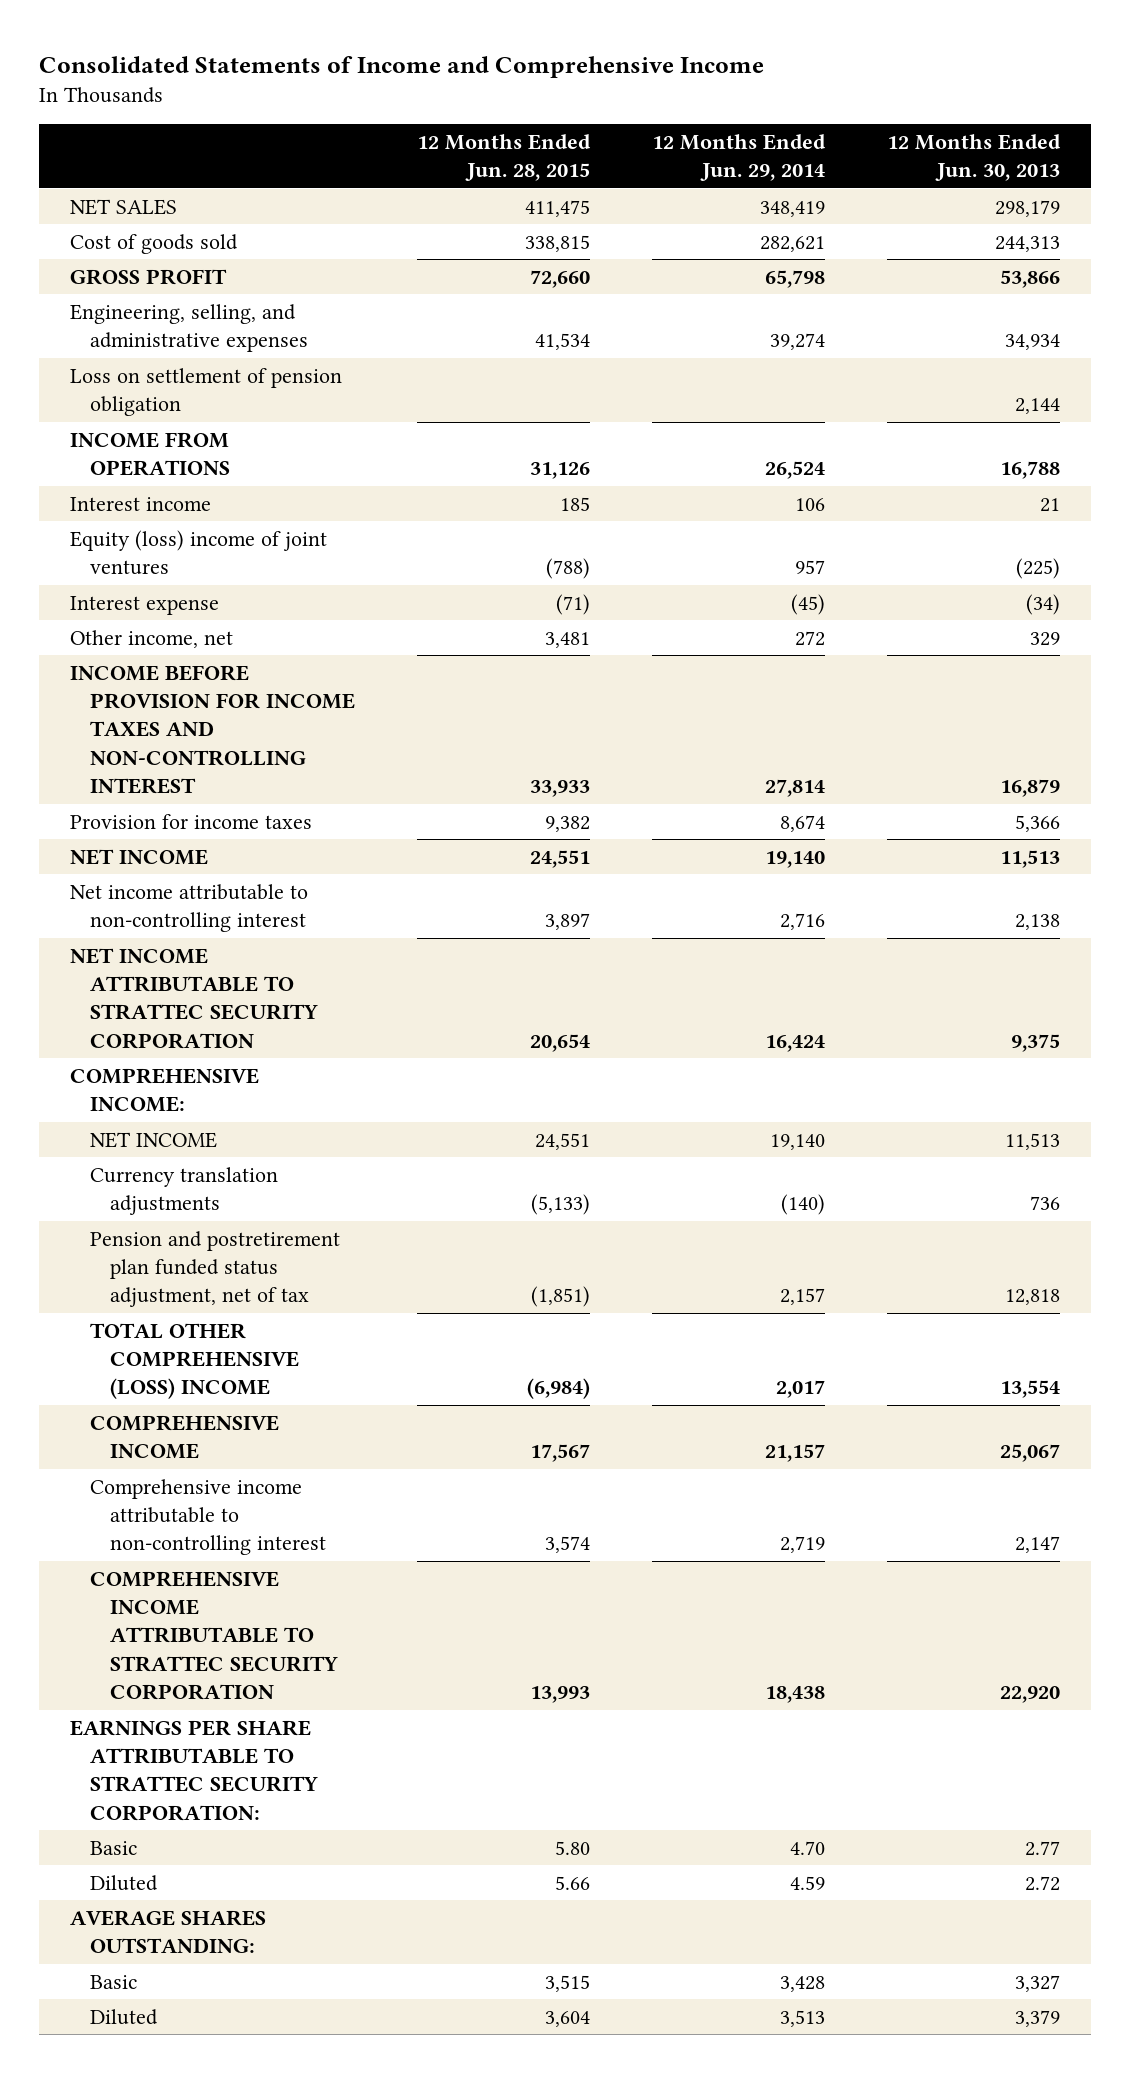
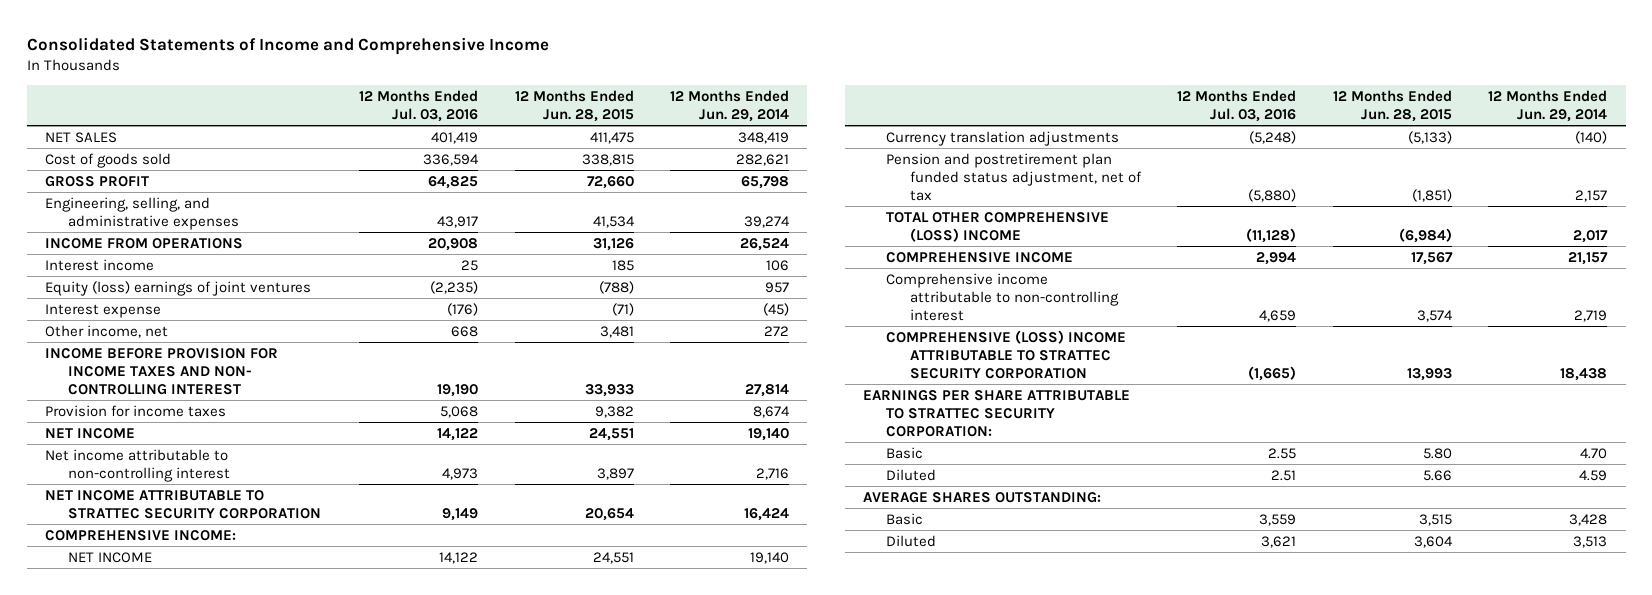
- | 12 Months Ended Jun. 28, 2015 | 12 Months Ended Jun. 29, 2014 | 12 Months Ended Jun. 30, 2013
+ | 12 Months Ended Jul. 03, 2016 | 12 Months Ended Jun. 28, 2015 | 12 Months Ended Jun. 29, 2014
- Loss on settlement of pension obligation | | | 2,144
- Equity (loss) income of joint ventures | (788) | 957 | (225)
+ Equity (loss) earnings of joint ventures | (2,235) | (788) | 957
- INCOME BEFORE PROVISION FOR INCOME TAXES AND NON-CONTROLLING INTEREST | 33,933 | 27,814 | 16,879
+ INCOME BEFORE PROVISION FOR INCOME TAXES AND NON- CONTROLLING INTEREST | 19,190 | 33,933 | 27,814
- COMPREHENSIVE INCOME ATTRIBUTABLE TO STRATTEC SECURITY CORPORATION | 13,993 | 18,438 | 22,920
+ COMPREHENSIVE (LOSS) INCOME ATTRIBUTABLE TO STRATTEC SECURITY CORPORATION | (1,665) | 13,993 | 18,438

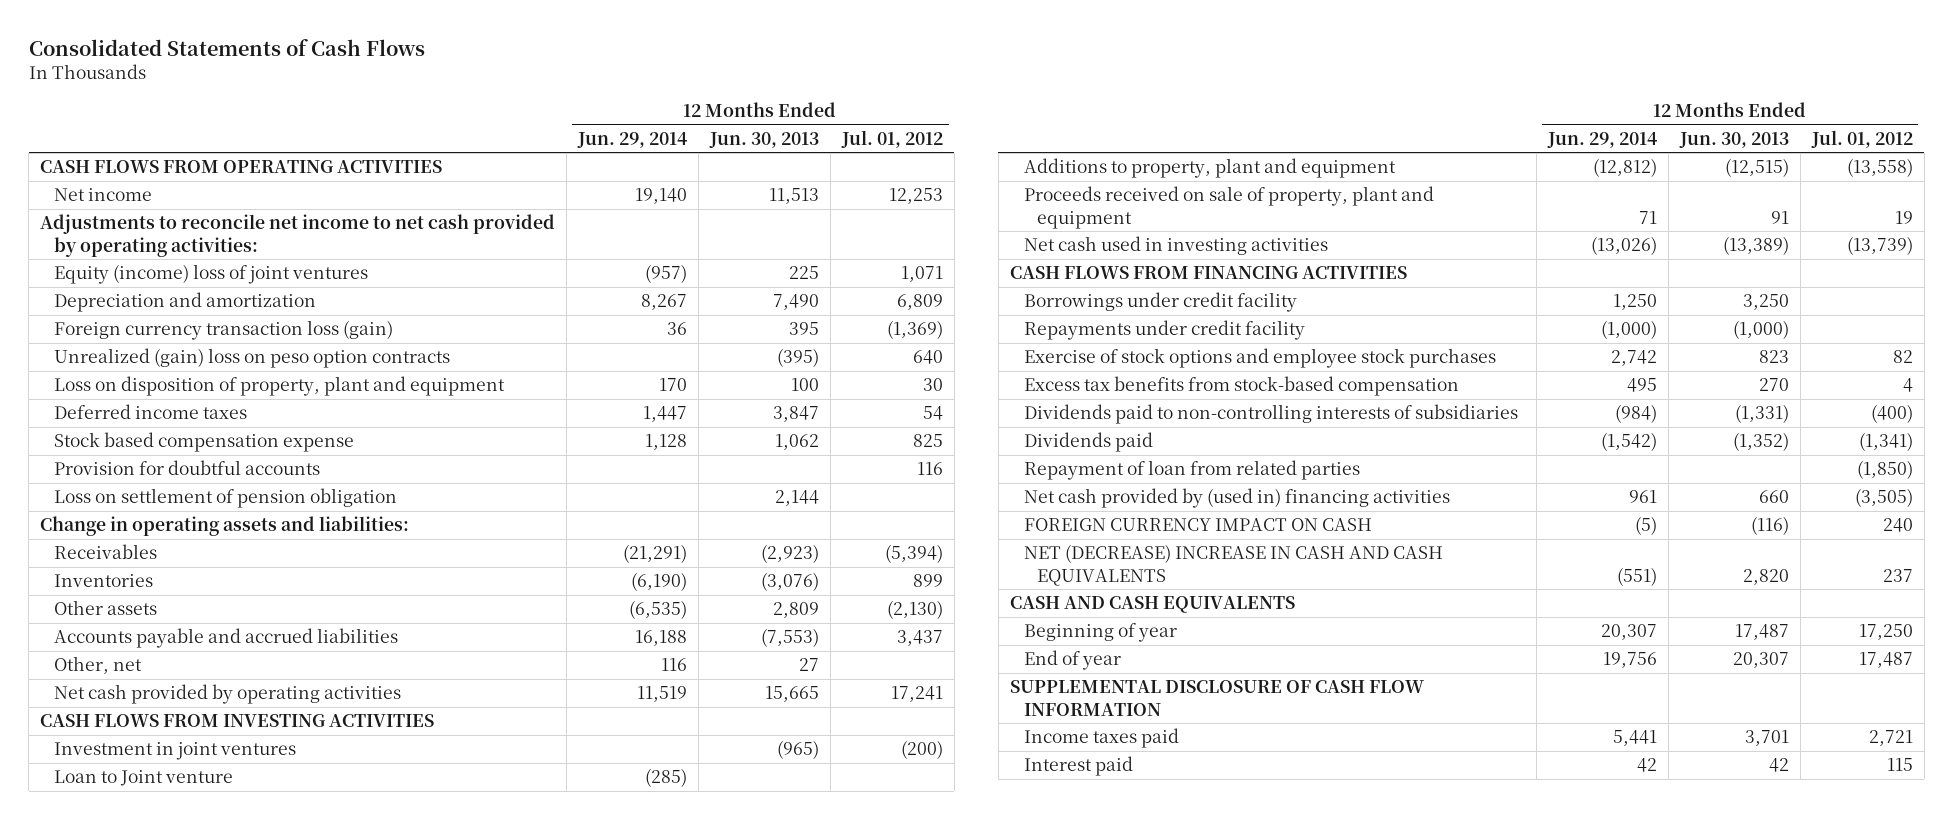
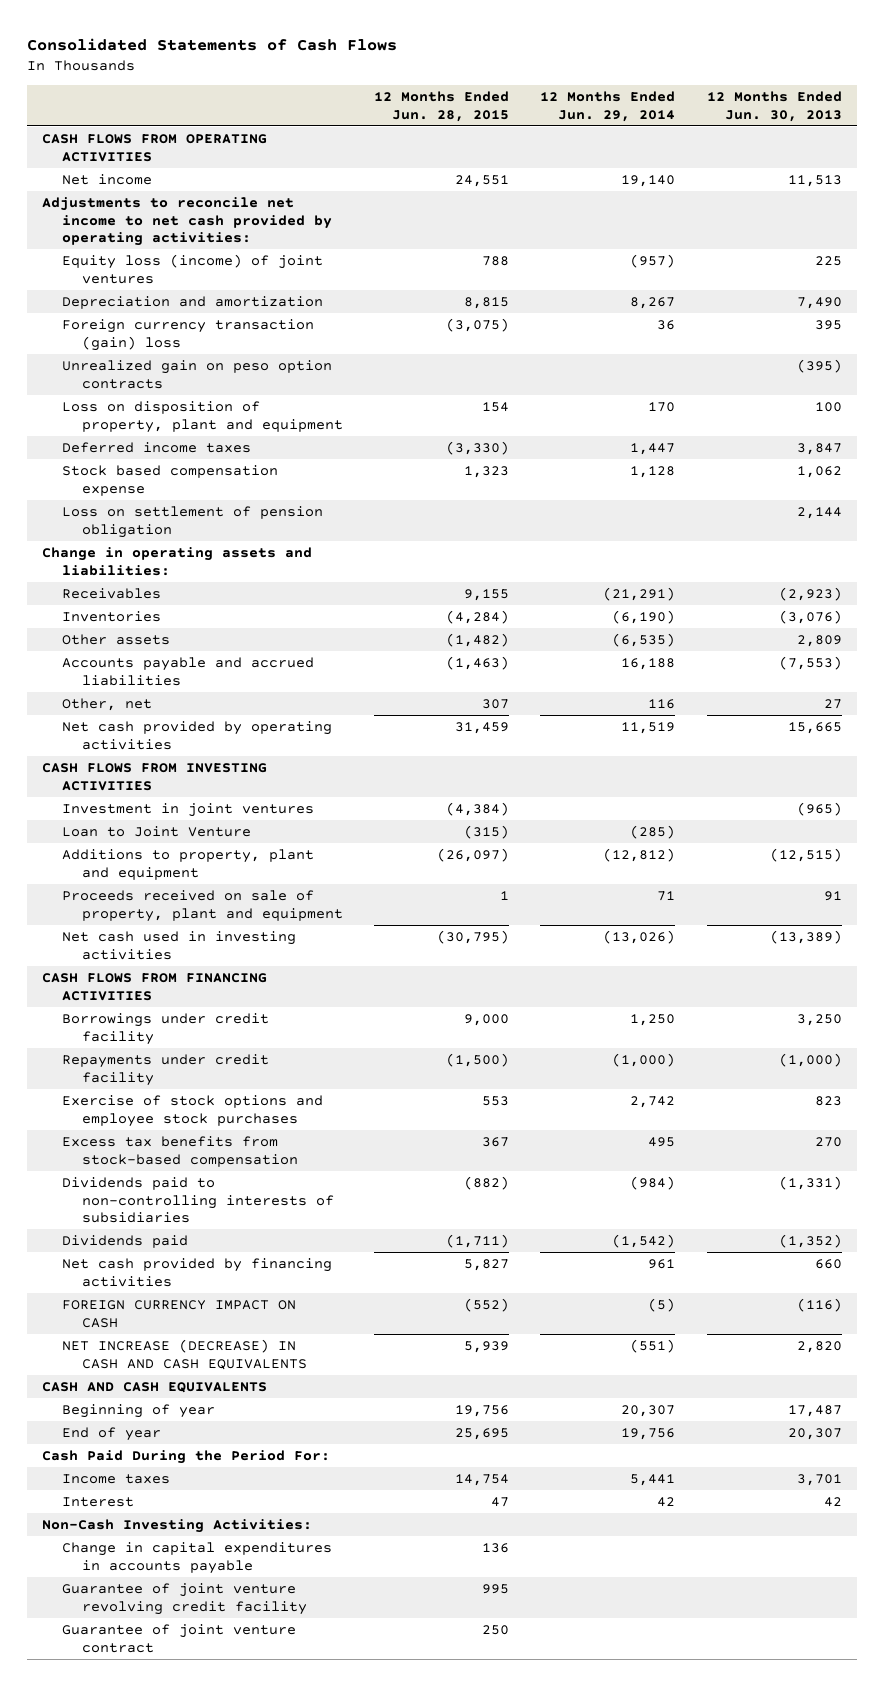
- | 12 Months Ended Jun. 29, 2014 | 12 Months Ended Jun. 30, 2013 | 12 Months Ended Jul. 01, 2012
+ | 12 Months Ended Jun. 28, 2015 | 12 Months Ended Jun. 29, 2014 | 12 Months Ended Jun. 30, 2013
- Equity (income) loss of joint ventures | (957) | 225 | 1,071
+ Equity loss (income) of joint ventures | 788 | (957) | 225
- Foreign currency transaction loss (gain) | 36 | 395 | (1,369)
- Unrealized (gain) loss on peso option contracts | | (395) | 640
+ Foreign currency transaction (gain) loss | (3,075) | 36 | 395
+ Unrealized gain on peso option contracts | | | (395)
- Provision for doubtful accounts | | | 116
- Loan to Joint venture | (285) | |
+ Loan to Joint Venture | (315) | (285) |
- Repayment of loan from related parties | | | (1,850)
- Net cash provided by (used in) financing activities | 961 | 660 | (3,505)
+ Net cash provided by financing activities | 5,827 | 961 | 660
- NET (DECREASE) INCREASE IN CASH AND CASH EQUIVALENTS | (551) | 2,820 | 237
+ NET INCREASE (DECREASE) IN CASH AND CASH EQUIVALENTS | 5,939 | (551) | 2,820
- SUPPLEMENTAL DISCLOSURE OF CASH FLOW INFORMATION
- Income taxes paid | 5,441 | 3,701 | 2,721
- Interest paid | 42 | 42 | 115
+ Cash Paid During the Period For:
+ Income taxes | 14,754 | 5,441 | 3,701
+ Interest | 47 | 42 | 42
+ Non-Cash Investing Activities:
+ Change in capital expenditures in accounts payable | 136 | |
+ Guarantee of joint venture revolving credit facility | 995 | |
+ Guarantee of joint venture contract | 250 | |

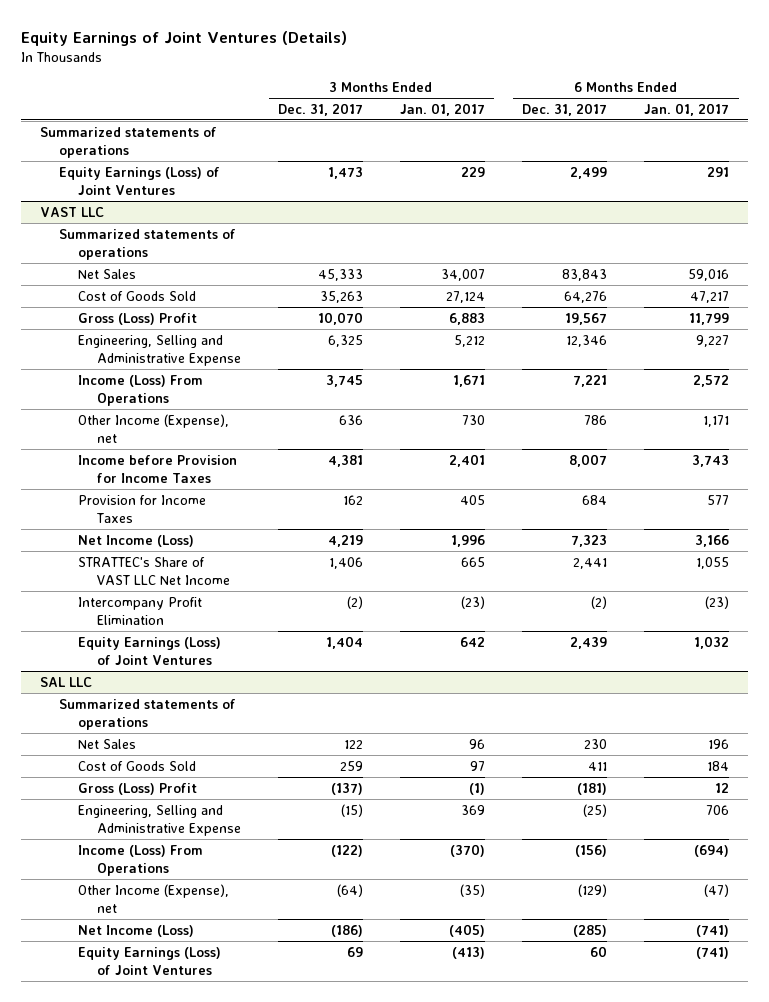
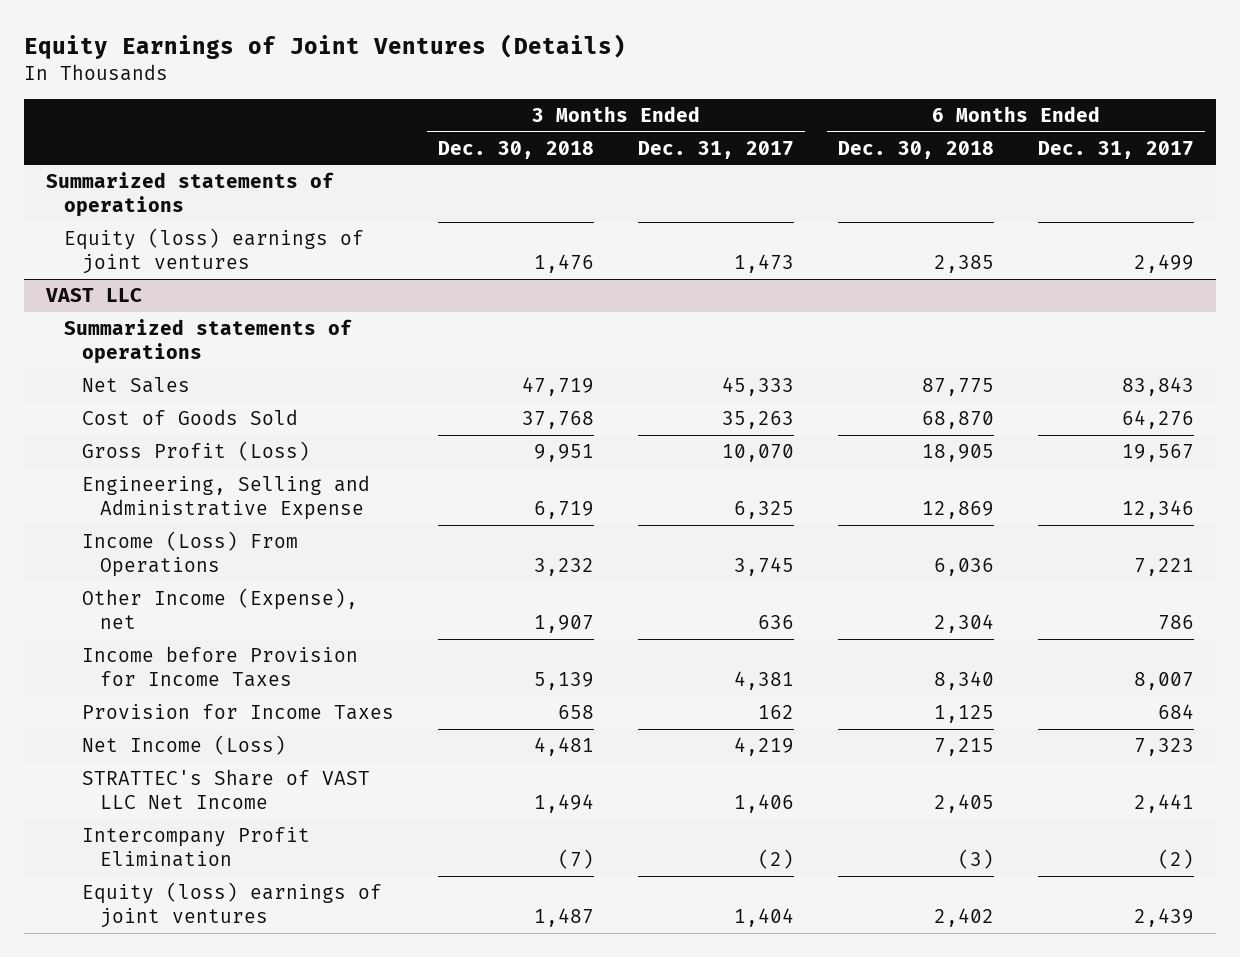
- | 3 Months Ended Dec. 31, 2017 | 3 Months Ended Jan. 01, 2017 | 6 Months Ended Dec. 31, 2017 | 6 Months Ended Jan. 01, 2017
+ | 3 Months Ended Dec. 30, 2018 | 3 Months Ended Dec. 31, 2017 | 6 Months Ended Dec. 30, 2018 | 6 Months Ended Dec. 31, 2017
- Equity Earnings (Loss) of Joint Ventures | 1,473 | 229 | 2,499 | 291
+ Equity (loss) earnings of joint ventures | 1,476 | 1,473 | 2,385 | 2,499
@ VAST LLC
- Gross (Loss) Profit | 10,070 | 6,883 | 19,567 | 11,799
+ Gross Profit (Loss) | 9,951 | 10,070 | 18,905 | 19,567
- Equity Earnings (Loss) of Joint Ventures | 1,404 | 642 | 2,439 | 1,032
- SAL LLC
- Summarized statements of operations
- Net Sales | 122 | 96 | 230 | 196
- Cost of Goods Sold | 259 | 97 | 411 | 184
- Gross (Loss) Profit | (137) | (1) | (181) | 12
- Engineering, Selling and Administrative Expense | (15) | 369 | (25) | 706
- Income (Loss) From Operations | (122) | (370) | (156) | (694)
- Other Income (Expense), net | (64) | (35) | (129) | (47)
- Net Income (Loss) | (186) | (405) | (285) | (741)
- Equity Earnings (Loss) of Joint Ventures | 69 | (413) | 60 | (741)
@ VAST LLC
+ Equity (loss) earnings of joint ventures | 1,487 | 1,404 | 2,402 | 2,439

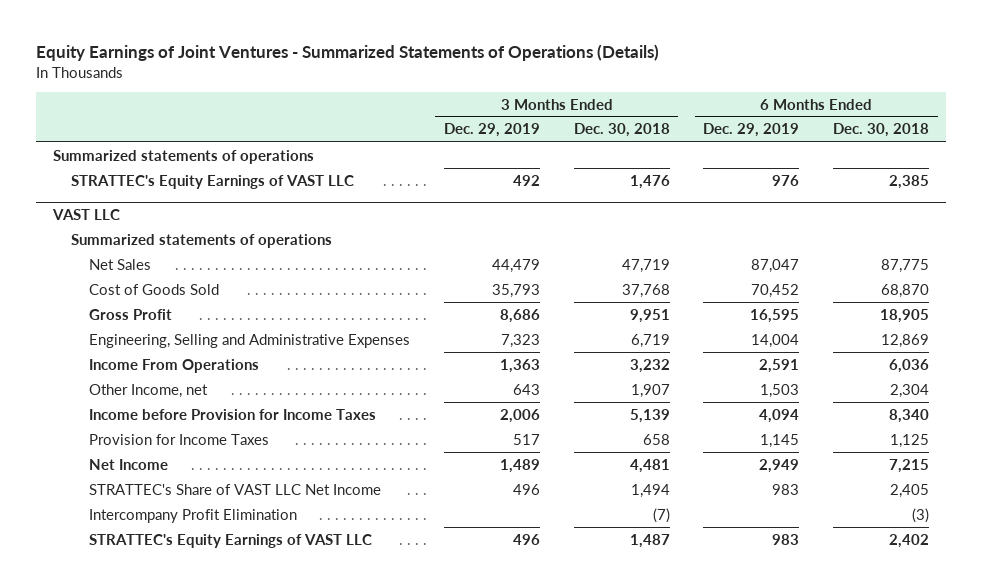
- Equity Earnings of Joint Ventures (Details)
+ Equity Earnings of Joint Ventures - Summarized Statements of Operations (Details)
- | 3 Months Ended Dec. 30, 2018 | 3 Months Ended Dec. 31, 2017 | 6 Months Ended Dec. 30, 2018 | 6 Months Ended Dec. 31, 2017
+ | 3 Months Ended Dec. 29, 2019 | 3 Months Ended Dec. 30, 2018 | 6 Months Ended Dec. 29, 2019 | 6 Months Ended Dec. 30, 2018
- Equity (loss) earnings of joint ventures | 1,476 | 1,473 | 2,385 | 2,499
+ STRATTEC's Equity Earnings of VAST LLC | 492 | 1,476 | 976 | 2,385
@ VAST LLC
- Gross Profit (Loss) | 9,951 | 10,070 | 18,905 | 19,567
- Engineering, Selling and Administrative Expense | 6,719 | 6,325 | 12,869 | 12,346
- Income (Loss) From Operations | 3,232 | 3,745 | 6,036 | 7,221
- Other Income (Expense), net | 1,907 | 636 | 2,304 | 786
+ Gross Profit | 8,686 | 9,951 | 16,595 | 18,905
+ Engineering, Selling and Administrative Expenses | 7,323 | 6,719 | 14,004 | 12,869
+ Income From Operations | 1,363 | 3,232 | 2,591 | 6,036
+ Other Income, net | 643 | 1,907 | 1,503 | 2,304
- Net Income (Loss) | 4,481 | 4,219 | 7,215 | 7,323
+ Net Income | 1,489 | 4,481 | 2,949 | 7,215
- Equity (loss) earnings of joint ventures | 1,487 | 1,404 | 2,402 | 2,439
+ STRATTEC's Equity Earnings of VAST LLC | 496 | 1,487 | 983 | 2,402

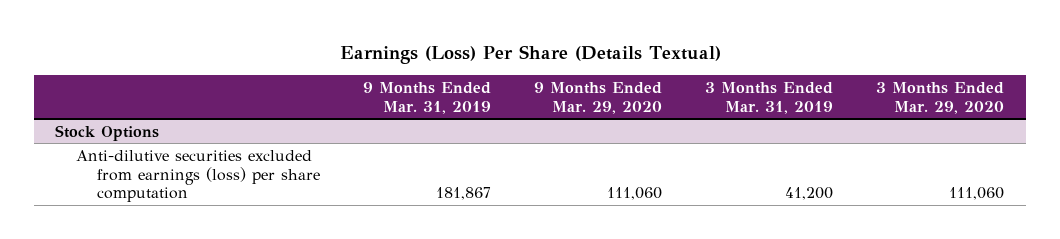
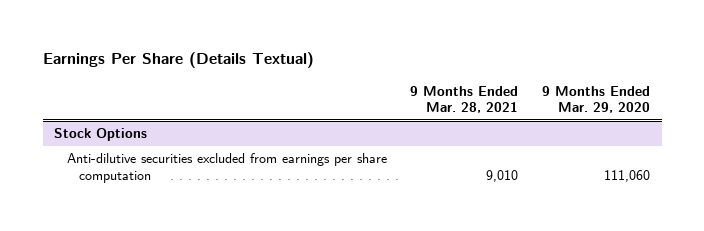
- Earnings (Loss) Per Share (Details Textual)
+ Earnings Per Share (Details Textual)
- | 9 Months Ended Mar. 31, 2019 | 9 Months Ended Mar. 29, 2020 | 3 Months Ended Mar. 31, 2019 | 3 Months Ended Mar. 29, 2020
+ | 9 Months Ended Mar. 28, 2021 | 9 Months Ended Mar. 29, 2020
@ Stock Options
- Anti-dilutive securities excluded from earnings (loss) per share computation | 181,867 | 111,060 | 41,200 | 111,060
+ Anti-dilutive securities excluded from earnings per share computation | 9,010 | 111,060

